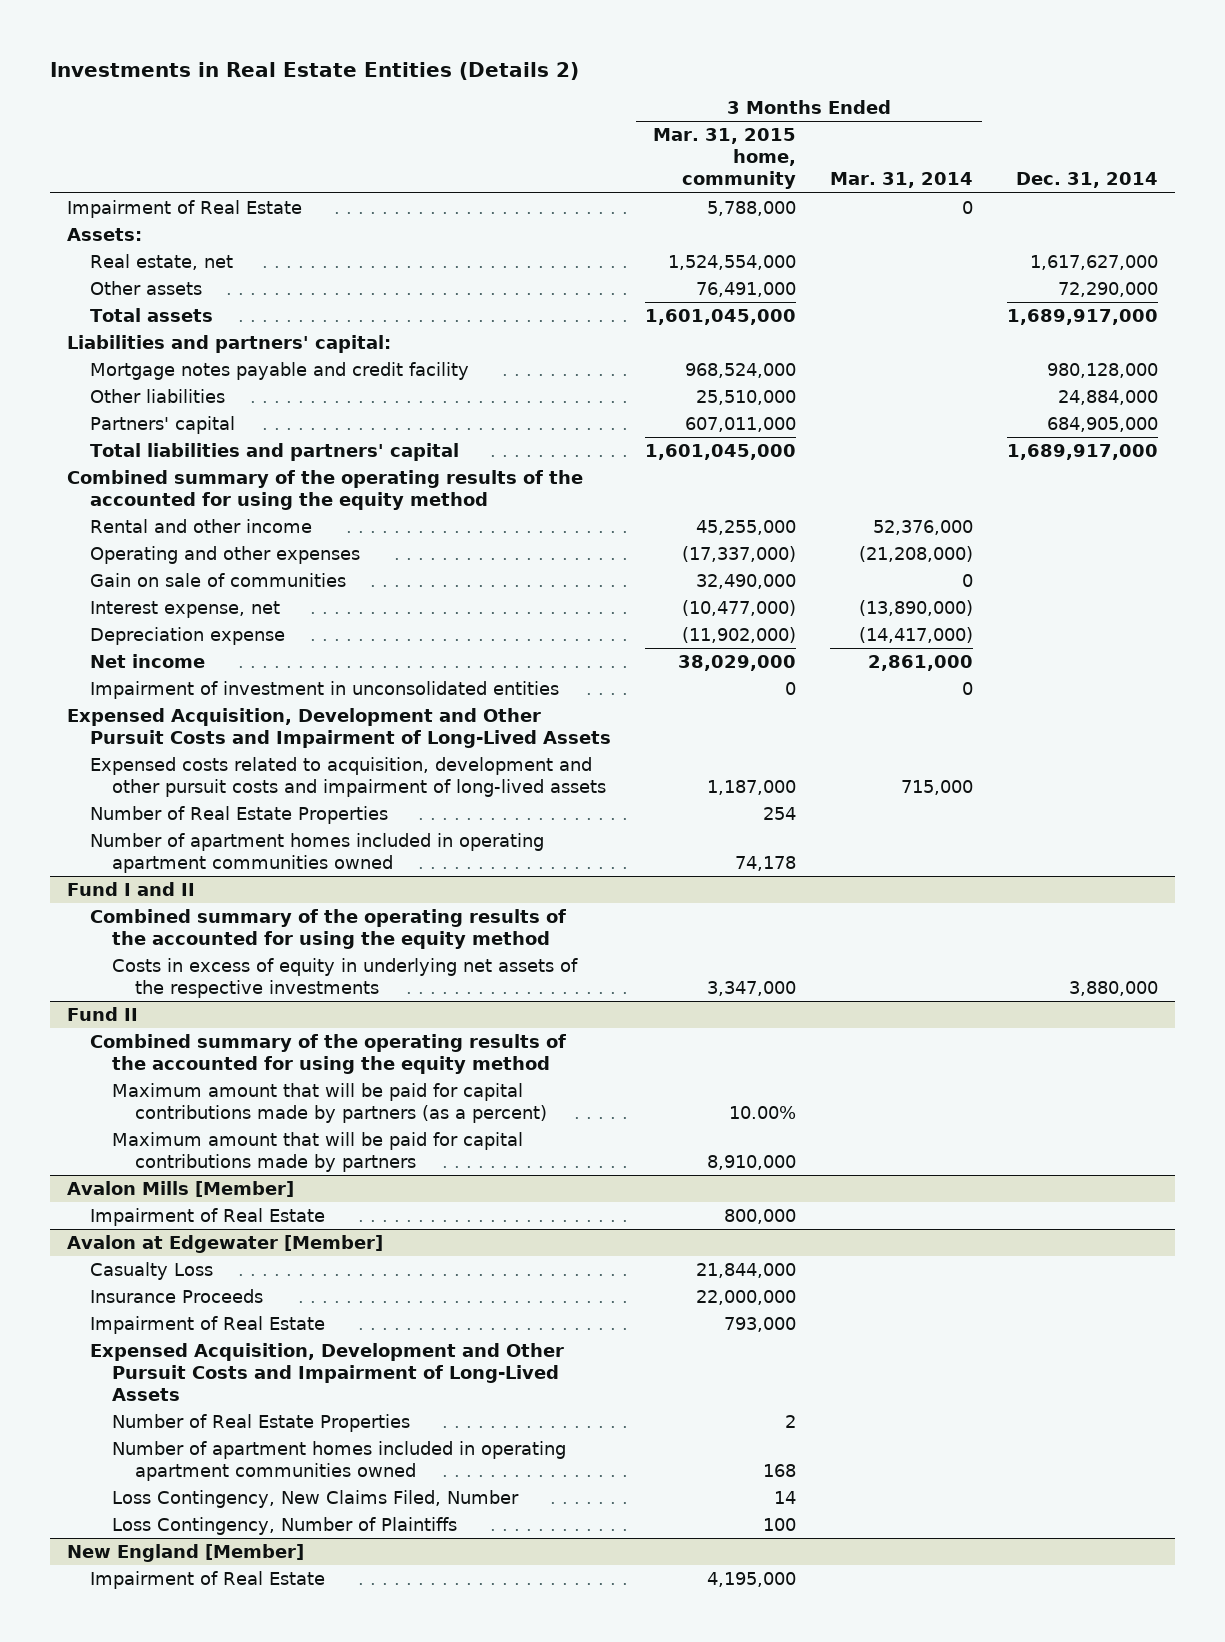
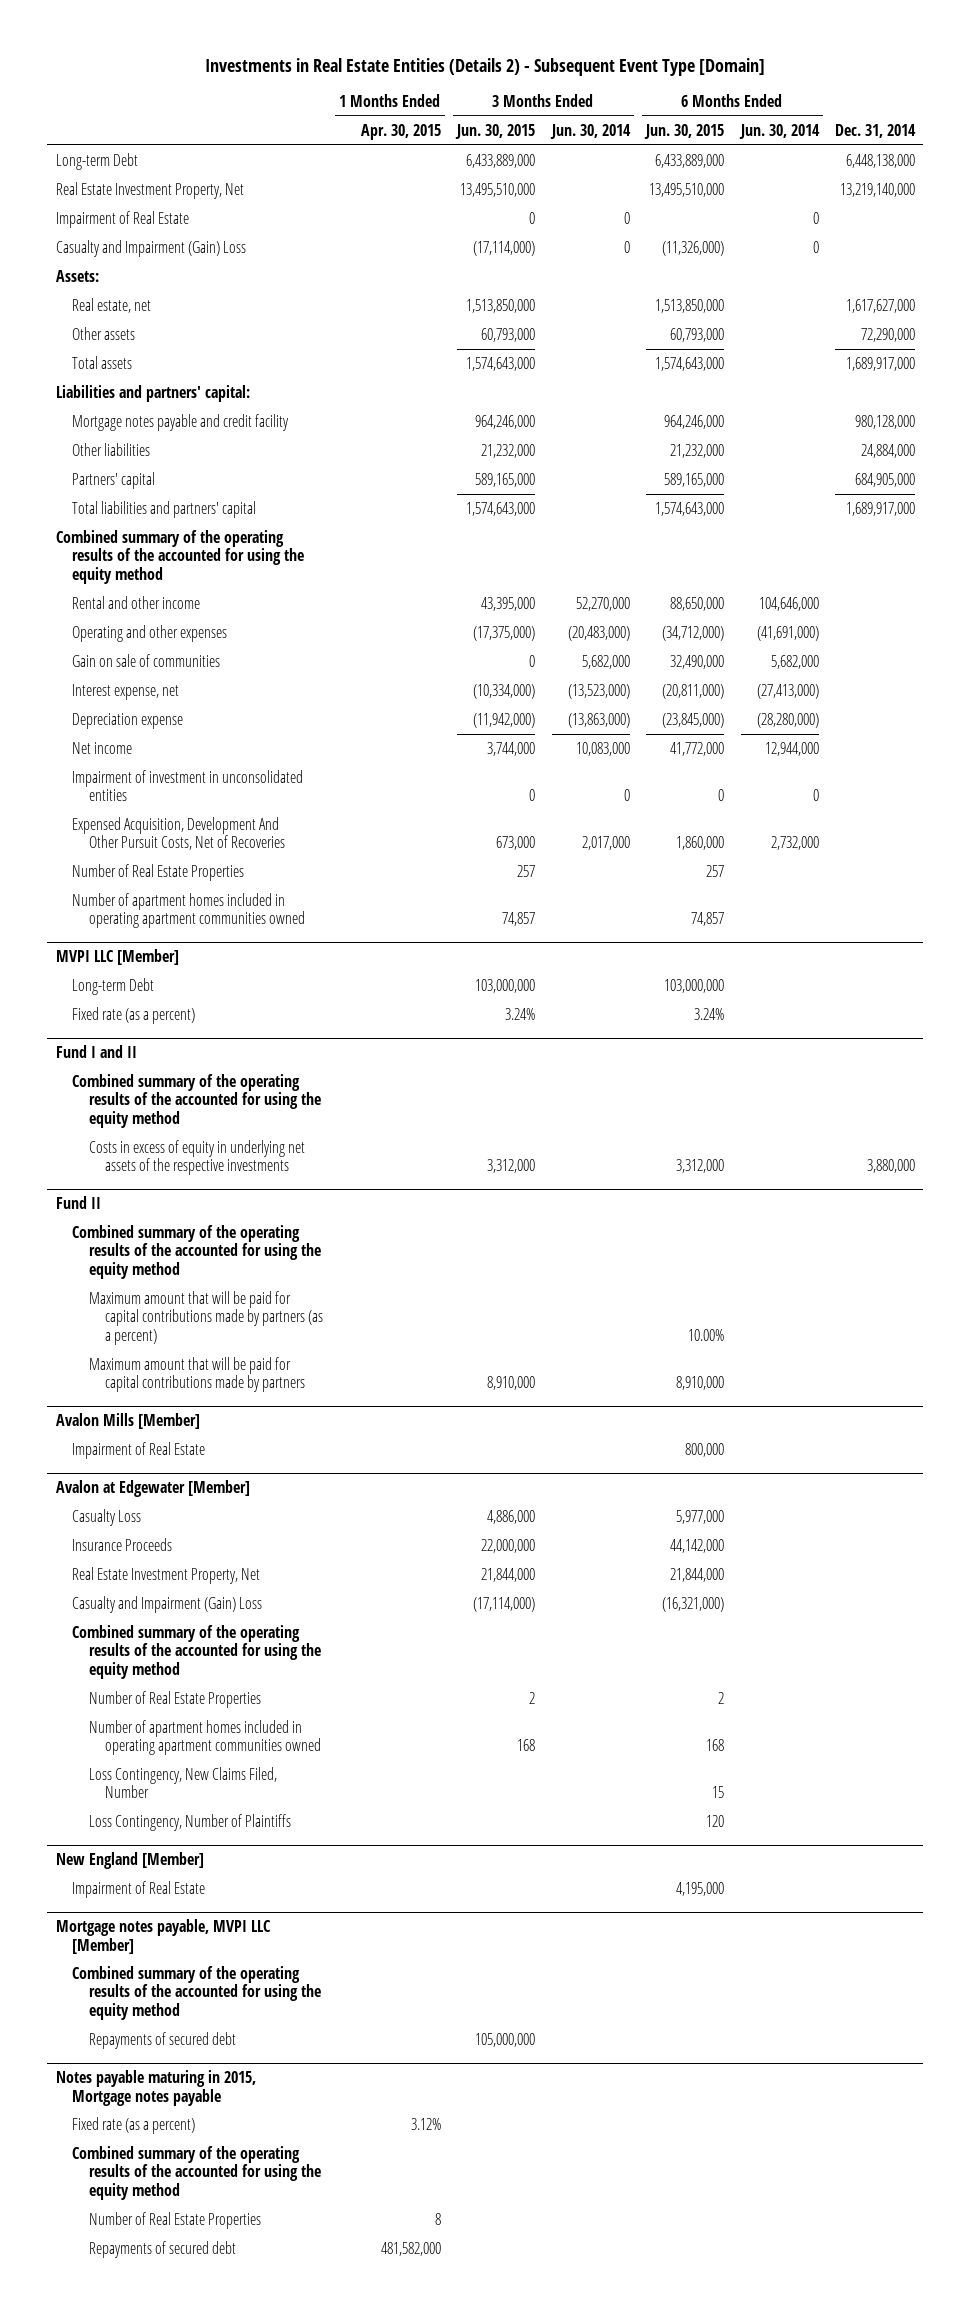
- Investments in Real Estate Entities (Details 2)
+ Investments in Real Estate Entities (Details 2) - Subsequent Event Type [Domain]
- | 3 Months Ended Mar. 31, 2015 home, community | 3 Months Ended Mar. 31, 2014 | Dec. 31, 2014
+ | 1 Months Ended Apr. 30, 2015 | 3 Months Ended Jun. 30, 2015 | 3 Months Ended Jun. 30, 2014 | 6 Months Ended Jun. 30, 2015 | 6 Months Ended Jun. 30, 2014 | Dec. 31, 2014
+ Long-term Debt | | 6,433,889,000 | | 6,433,889,000 | | 6,448,138,000
+ Real Estate Investment Property, Net | | 13,495,510,000 | | 13,495,510,000 | | 13,219,140,000
+ Casualty and Impairment (Gain) Loss | | (17,114,000) | 0 | (11,326,000) | 0 |
- Expensed Acquisition, Development and Other Pursuit Costs and Impairment of Long-Lived Assets
- Expensed costs related to acquisition, development and other pursuit costs and impairment of long-lived assets | 1,187,000 | 715,000 |
+ Expensed Acquisition, Development And Other Pursuit Costs, Net of Recoveries | | 673,000 | 2,017,000 | 1,860,000 | 2,732,000 |
+ MVPI LLC [Member]
+ Long-term Debt | | 103,000,000 | | 103,000,000 | |
+ Fixed rate (as a percent) | | 3.24% | | 3.24% | |
@ Avalon at Edgewater [Member]
- Impairment of Real Estate | 793,000 | |
- Expensed Acquisition, Development and Other Pursuit Costs and Impairment of Long-Lived Assets
+ Real Estate Investment Property, Net | | 21,844,000 | | 21,844,000 | |
+ Casualty and Impairment (Gain) Loss | | (17,114,000) | | (16,321,000) | |
+ Combined summary of the operating results of the accounted for using the equity method
+ Mortgage notes payable, MVPI LLC [Member]
+ Combined summary of the operating results of the accounted for using the equity method
+ Repayments of secured debt | | 105,000,000 | | | |
+ Notes payable maturing in 2015, Mortgage notes payable
+ Fixed rate (as a percent) | 3.12% | | | | |
+ Combined summary of the operating results of the accounted for using the equity method
+ Number of Real Estate Properties | 8 | | | | |
+ Repayments of secured debt | 481,582,000 | | | | |

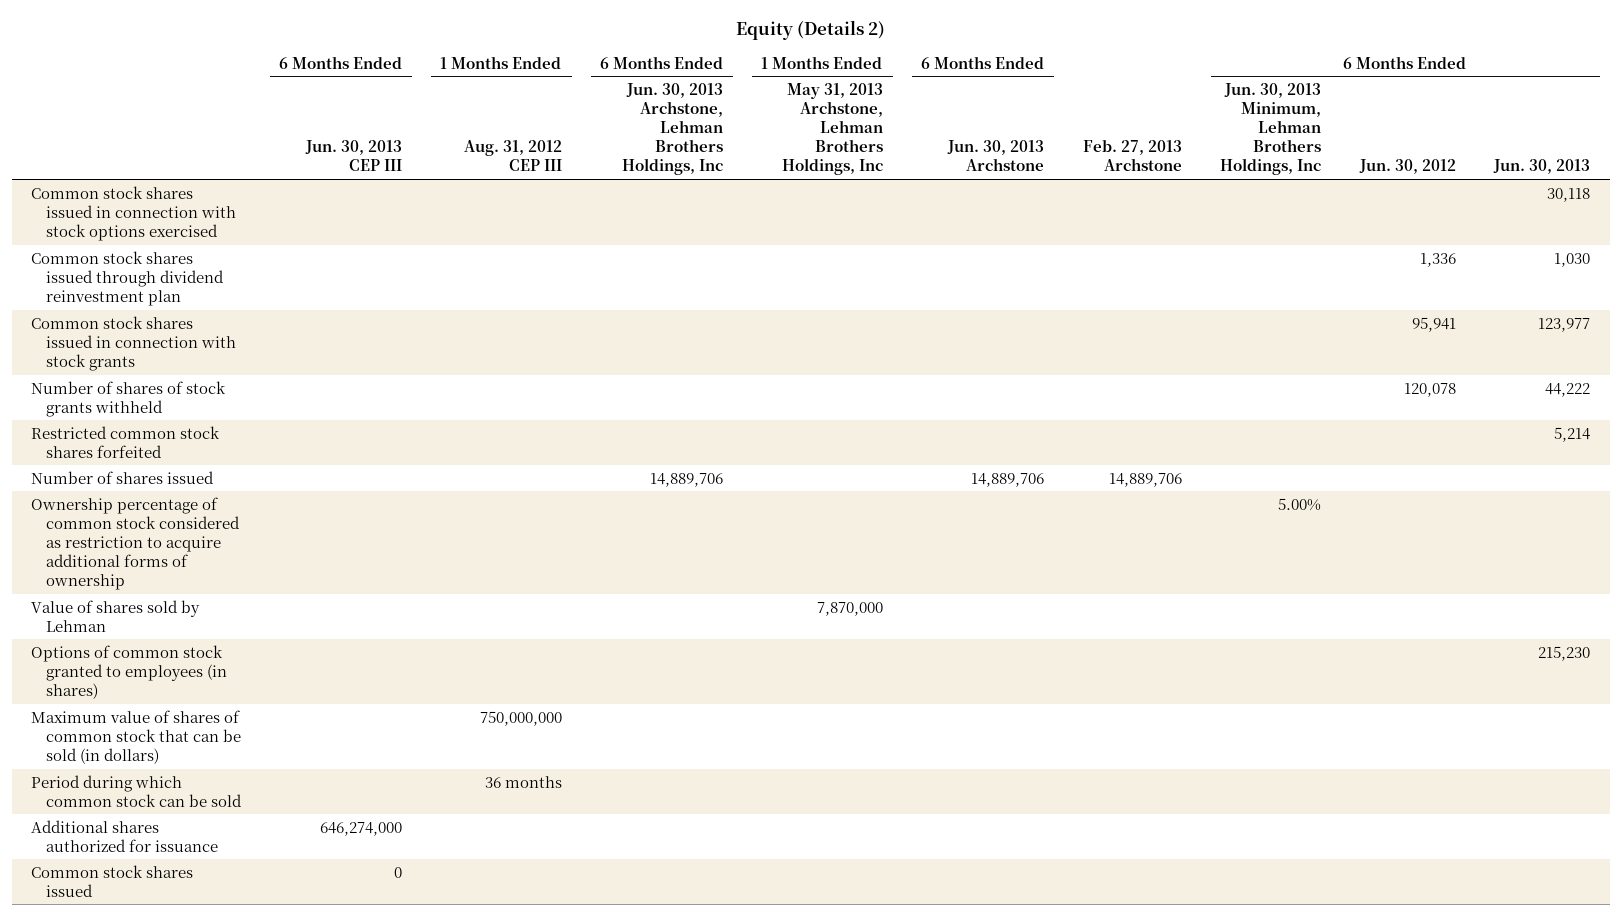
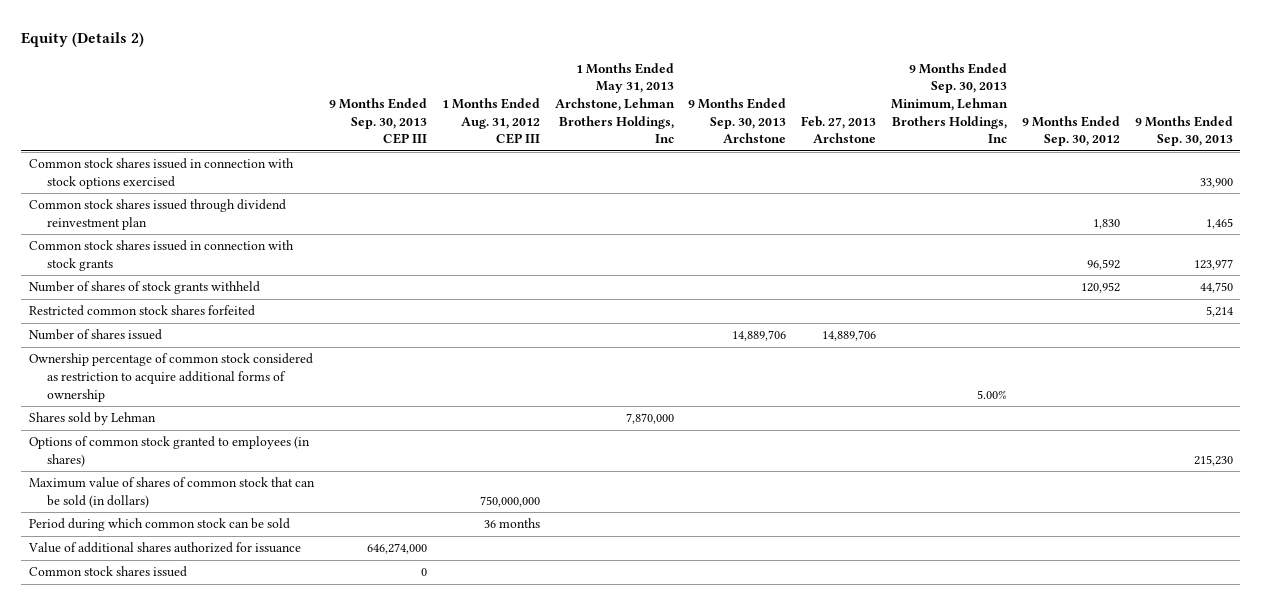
- | 6 Months Ended Jun. 30, 2013 CEP III | 1 Months Ended Aug. 31, 2012 CEP III | 6 Months Ended Jun. 30, 2013 Archstone, Lehman Brothers Holdings, Inc | 1 Months Ended May 31, 2013 Archstone, Lehman Brothers Holdings, Inc | 6 Months Ended Jun. 30, 2013 Archstone | Feb. 27, 2013 Archstone | 6 Months Ended Jun. 30, 2013 Minimum, Lehman Brothers Holdings, Inc | 6 Months Ended Jun. 30, 2012 | 6 Months Ended Jun. 30, 2013
+ | 9 Months Ended Sep. 30, 2013 CEP III | 1 Months Ended Aug. 31, 2012 CEP III | 1 Months Ended May 31, 2013 Archstone, Lehman Brothers Holdings, Inc | 9 Months Ended Sep. 30, 2013 Archstone | Feb. 27, 2013 Archstone | 9 Months Ended Sep. 30, 2013 Minimum, Lehman Brothers Holdings, Inc | 9 Months Ended Sep. 30, 2012 | 9 Months Ended Sep. 30, 2013
- Value of shares sold by Lehman | | | | 7,870,000 | | | | |
+ Shares sold by Lehman | | | 7,870,000 | | | | |
- Additional shares authorized for issuance | 646,274,000 | | | | | | | |
+ Value of additional shares authorized for issuance | 646,274,000 | | | | | | |

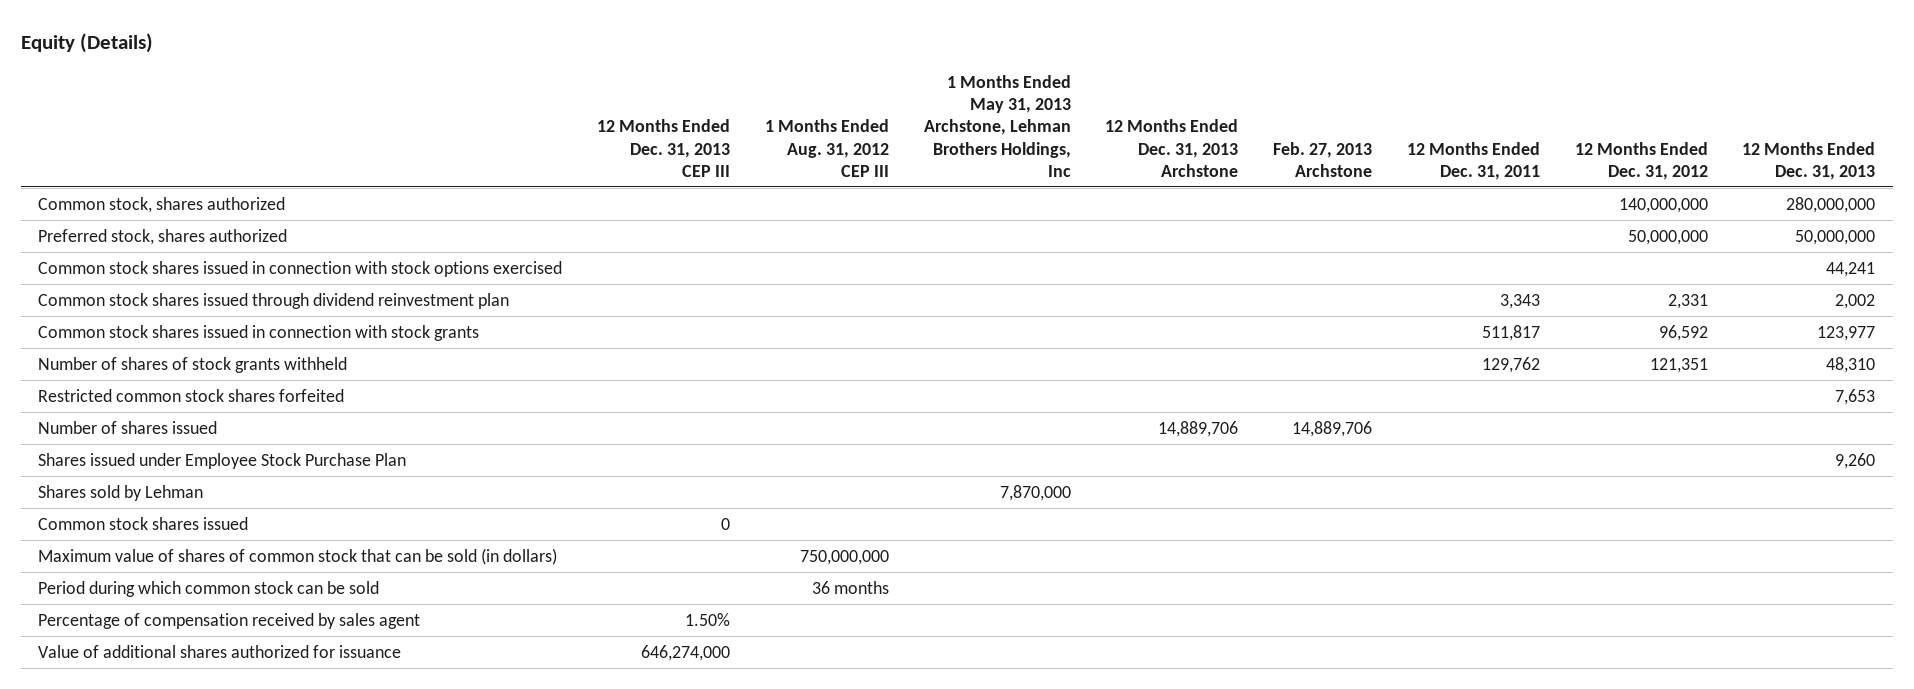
- Equity (Details 2)
+ Equity (Details)
- | 9 Months Ended Sep. 30, 2013 CEP III | 1 Months Ended Aug. 31, 2012 CEP III | 1 Months Ended May 31, 2013 Archstone, Lehman Brothers Holdings, Inc | 9 Months Ended Sep. 30, 2013 Archstone | Feb. 27, 2013 Archstone | 9 Months Ended Sep. 30, 2013 Minimum, Lehman Brothers Holdings, Inc | 9 Months Ended Sep. 30, 2012 | 9 Months Ended Sep. 30, 2013
+ | 12 Months Ended Dec. 31, 2013 CEP III | 1 Months Ended Aug. 31, 2012 CEP III | 1 Months Ended May 31, 2013 Archstone, Lehman Brothers Holdings, Inc | 12 Months Ended Dec. 31, 2013 Archstone | Feb. 27, 2013 Archstone | 12 Months Ended Dec. 31, 2011 | 12 Months Ended Dec. 31, 2012 | 12 Months Ended Dec. 31, 2013
+ Common stock, shares authorized | | | | | | | 140,000,000 | 280,000,000
+ Preferred stock, shares authorized | | | | | | | 50,000,000 | 50,000,000
- Ownership percentage of common stock considered as restriction to acquire additional forms of ownership | | | | | | 5.00% | |
+ Shares issued under Employee Stock Purchase Plan | | | | | | | | 9,260
- Options of common stock granted to employees (in shares) | | | | | | | | 215,230
moved up: Common stock shares issued | 0 | | | | | | |
+ Percentage of compensation received by sales agent | 1.50% | | | | | | |

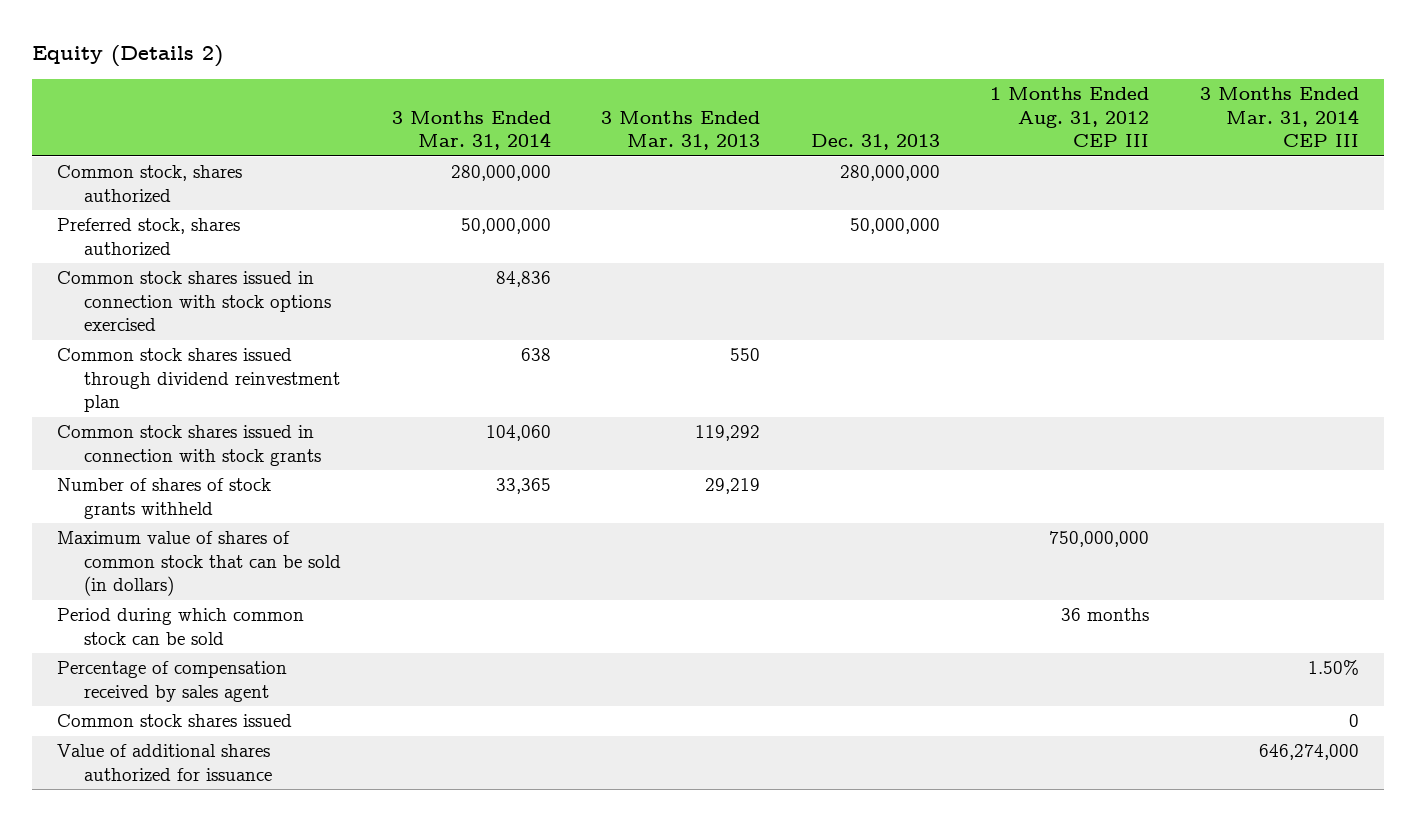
- Equity (Details)
+ Equity (Details 2)
- | 12 Months Ended Dec. 31, 2013 CEP III | 1 Months Ended Aug. 31, 2012 CEP III | 1 Months Ended May 31, 2013 Archstone, Lehman Brothers Holdings, Inc | 12 Months Ended Dec. 31, 2013 Archstone | Feb. 27, 2013 Archstone | 12 Months Ended Dec. 31, 2011 | 12 Months Ended Dec. 31, 2012 | 12 Months Ended Dec. 31, 2013
+ | 3 Months Ended Mar. 31, 2014 | 3 Months Ended Mar. 31, 2013 | Dec. 31, 2013 | 1 Months Ended Aug. 31, 2012 CEP III | 3 Months Ended Mar. 31, 2014 CEP III
- Restricted common stock shares forfeited | | | | | | | | 7,653
- Number of shares issued | | | | 14,889,706 | 14,889,706 | | |
- Shares issued under Employee Stock Purchase Plan | | | | | | | | 9,260
- Shares sold by Lehman | | | 7,870,000 | | | | |
moved down: Common stock shares issued | | | | | 0

